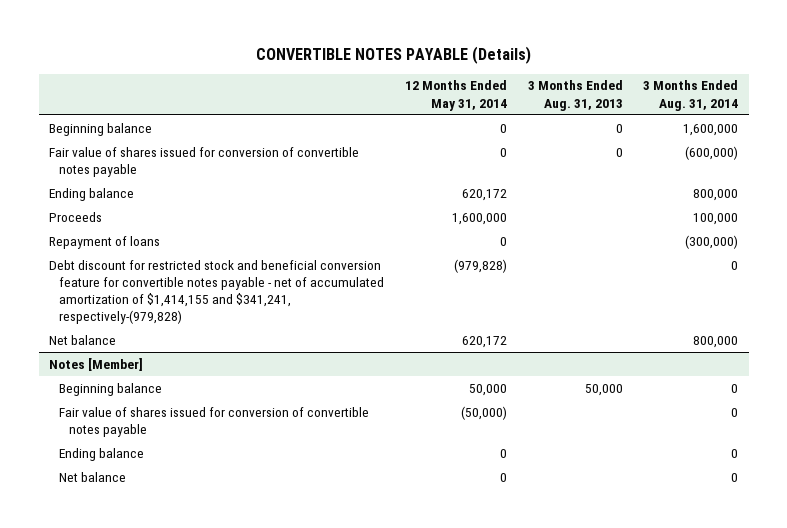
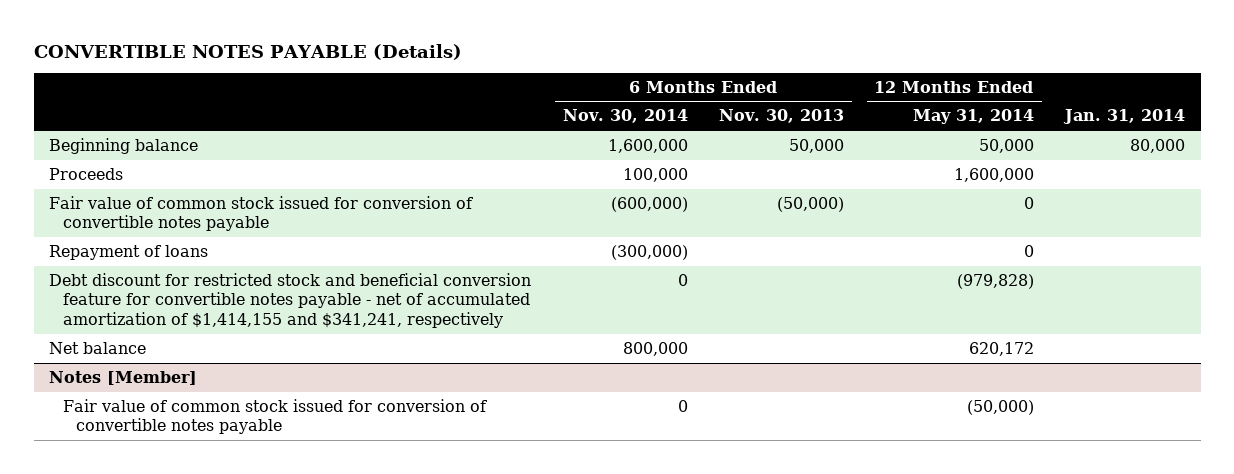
- | 12 Months Ended May 31, 2014 | 3 Months Ended Aug. 31, 2013 | 3 Months Ended Aug. 31, 2014
+ | 6 Months Ended Nov. 30, 2014 | 6 Months Ended Nov. 30, 2013 | 12 Months Ended May 31, 2014 | Jan. 31, 2014
- Beginning balance | 0 | 0 | 1,600,000
- Fair value of shares issued for conversion of convertible notes payable | 0 | 0 | (600,000)
- Ending balance | 620,172 | | 800,000
+ Beginning balance | 1,600,000 | 50,000 | 50,000 | 80,000
+ Fair value of common stock issued for conversion of convertible notes payable | (600,000) | (50,000) | 0 |
- Debt discount for restricted stock and beneficial conversion feature for convertible notes payable - net of accumulated amortization of $1,414,155 and $341,241, respectively-(979,828) | (979,828) | | 0
+ Debt discount for restricted stock and beneficial conversion feature for convertible notes payable - net of accumulated amortization of $1,414,155 and $341,241, respectively | 0 | | (979,828) |
@ Notes [Member]
- Beginning balance | 50,000 | 50,000 | 0
- Fair value of shares issued for conversion of convertible notes payable | (50,000) | | 0
- Ending balance | 0 | | 0
- Net balance | 0 | | 0
+ Fair value of common stock issued for conversion of convertible notes payable | 0 | | (50,000) |

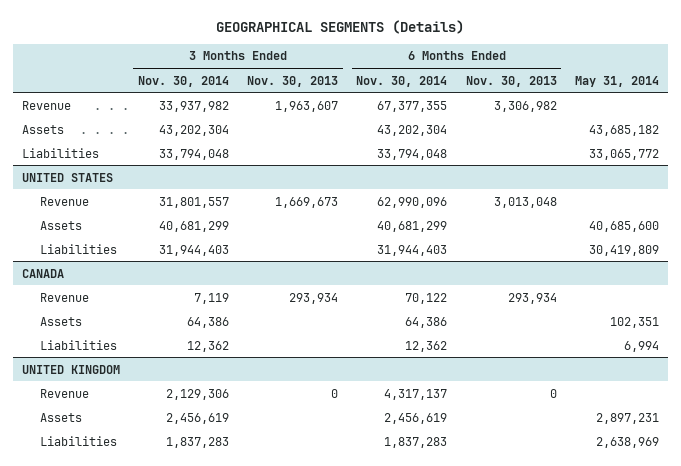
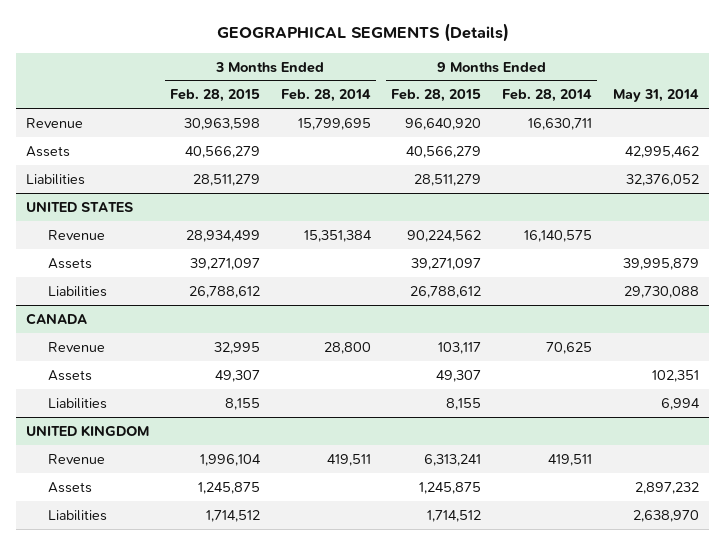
- | 3 Months Ended Nov. 30, 2014 | 3 Months Ended Nov. 30, 2013 | 6 Months Ended Nov. 30, 2014 | 6 Months Ended Nov. 30, 2013 | May 31, 2014
+ | 3 Months Ended Feb. 28, 2015 | 3 Months Ended Feb. 28, 2014 | 9 Months Ended Feb. 28, 2015 | 9 Months Ended Feb. 28, 2014 | May 31, 2014
- Assets | 43,202,304 | | 43,202,304 | | 43,685,182
- Liabilities | 33,794,048 | | 33,794,048 | | 33,065,772
+ Assets | 40,566,279 | | 40,566,279 | | 42,995,462
+ Liabilities | 28,511,279 | | 28,511,279 | | 32,376,052
@ UNITED STATES
- Assets | 40,681,299 | | 40,681,299 | | 40,685,600
- Liabilities | 31,944,403 | | 31,944,403 | | 30,419,809
+ Assets | 39,271,097 | | 39,271,097 | | 39,995,879
+ Liabilities | 26,788,612 | | 26,788,612 | | 29,730,088
@ UNITED KINGDOM
- Assets | 2,456,619 | | 2,456,619 | | 2,897,231
- Liabilities | 1,837,283 | | 1,837,283 | | 2,638,969
+ Assets | 1,245,875 | | 1,245,875 | | 2,897,232
+ Liabilities | 1,714,512 | | 1,714,512 | | 2,638,970

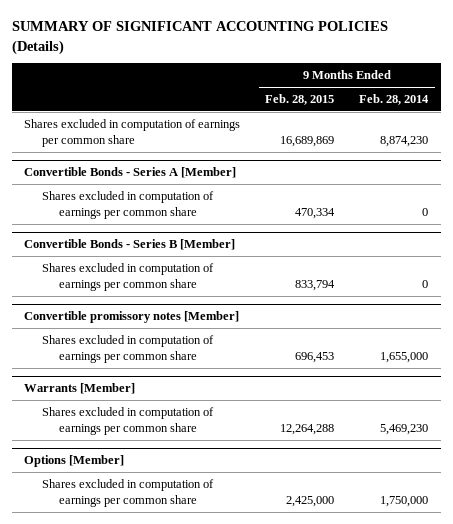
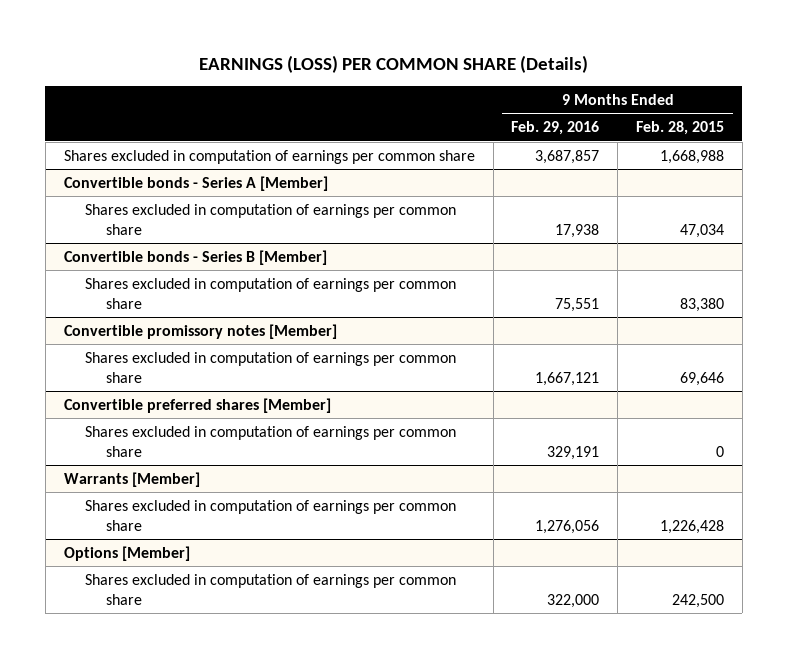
- SUMMARY OF SIGNIFICANT ACCOUNTING POLICIES (Details)
+ EARNINGS (LOSS) PER COMMON SHARE (Details)
- | 9 Months Ended Feb. 28, 2015 | 9 Months Ended Feb. 28, 2014
+ | 9 Months Ended Feb. 29, 2016 | 9 Months Ended Feb. 28, 2015
- Shares excluded in computation of earnings per common share | 16,689,869 | 8,874,230
- Convertible Bonds - Series A [Member]
- Shares excluded in computation of earnings per common share | 470,334 | 0
- Convertible Bonds - Series B [Member]
- Shares excluded in computation of earnings per common share | 833,794 | 0
+ Shares excluded in computation of earnings per common share | 3,687,857 | 1,668,988
+ Convertible bonds - Series A [Member]
+ Shares excluded in computation of earnings per common share | 17,938 | 47,034
+ Convertible bonds - Series B [Member]
+ Shares excluded in computation of earnings per common share | 75,551 | 83,380
@ Convertible promissory notes [Member]
- Shares excluded in computation of earnings per common share | 696,453 | 1,655,000
+ Shares excluded in computation of earnings per common share | 1,667,121 | 69,646
+ Convertible preferred shares [Member]
+ Shares excluded in computation of earnings per common share | 329,191 | 0
@ Warrants [Member]
- Shares excluded in computation of earnings per common share | 12,264,288 | 5,469,230
+ Shares excluded in computation of earnings per common share | 1,276,056 | 1,226,428
@ Options [Member]
- Shares excluded in computation of earnings per common share | 2,425,000 | 1,750,000
+ Shares excluded in computation of earnings per common share | 322,000 | 242,500

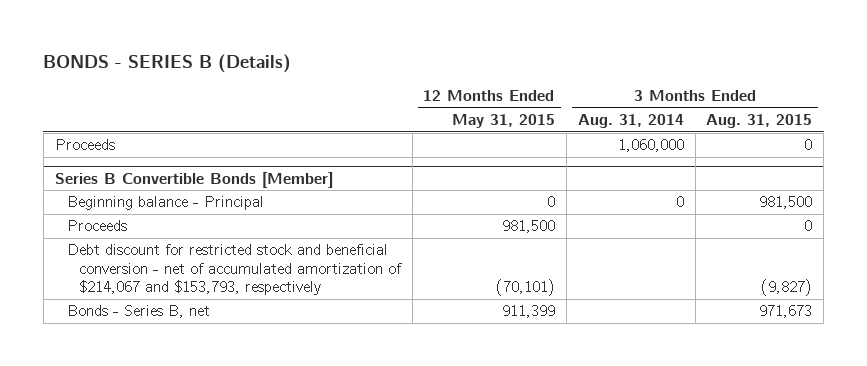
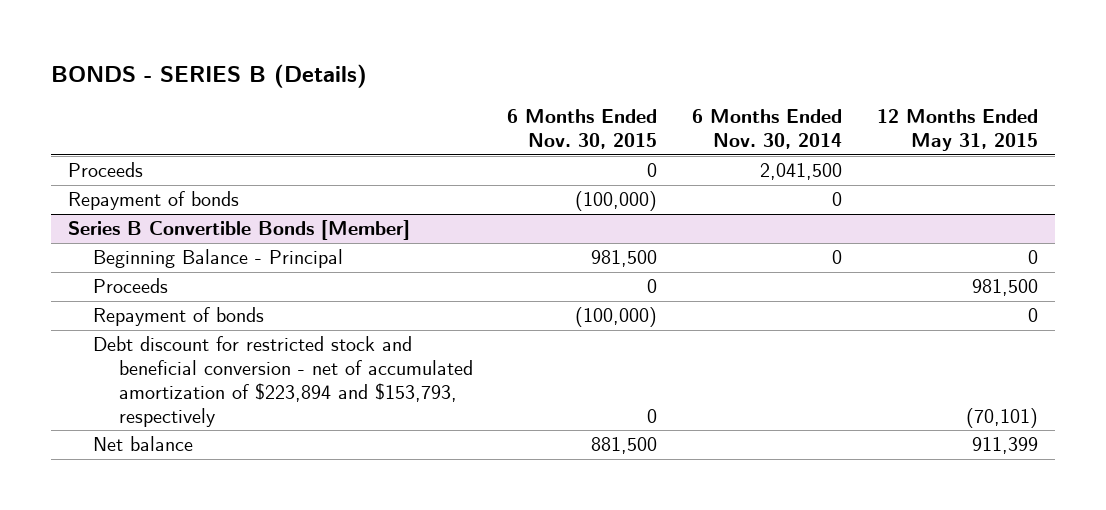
- | 12 Months Ended May 31, 2015 | 3 Months Ended Aug. 31, 2014 | 3 Months Ended Aug. 31, 2015
+ | 6 Months Ended Nov. 30, 2015 | 6 Months Ended Nov. 30, 2014 | 12 Months Ended May 31, 2015
+ Repayment of bonds | (100,000) | 0 |
@ Series B Convertible Bonds [Member]
- Beginning balance - Principal | 0 | 0 | 981,500
+ Beginning Balance - Principal | 981,500 | 0 | 0
- Debt discount for restricted stock and beneficial conversion - net of accumulated amortization of $214,067 and $153,793, respectively | (70,101) | | (9,827)
- Bonds - Series B, net | 911,399 | | 971,673
+ Repayment of bonds | (100,000) | | 0
+ Debt discount for restricted stock and beneficial conversion - net of accumulated amortization of $223,894 and $153,793, respectively | 0 | | (70,101)
+ Net balance | 881,500 | | 911,399

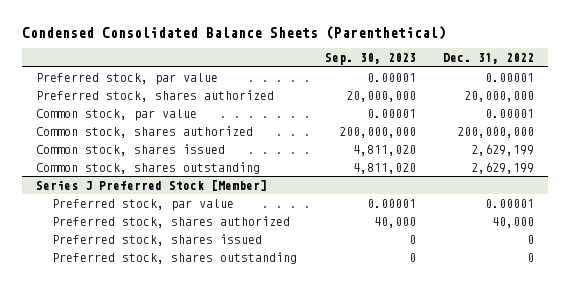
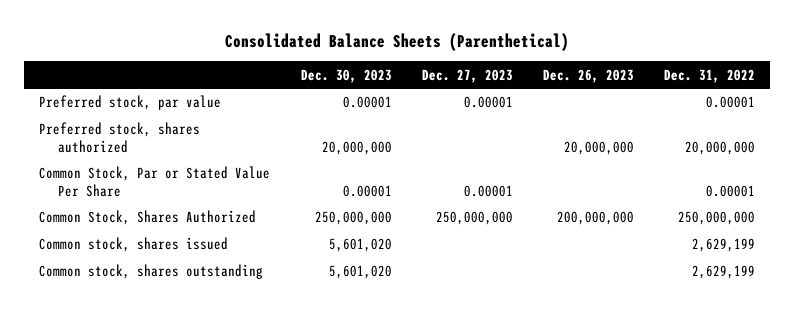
- Condensed Consolidated Balance Sheets (Parenthetical)
+ Consolidated Balance Sheets (Parenthetical)
- | Sep. 30, 2023 | Dec. 31, 2022
+ | Dec. 30, 2023 | Dec. 27, 2023 | Dec. 26, 2023 | Dec. 31, 2022
- Common stock, par value | 0.00001 | 0.00001
- Common stock, shares authorized | 200,000,000 | 200,000,000
+ Common Stock, Par or Stated Value Per Share | 0.00001 | 0.00001 | | 0.00001
+ Common Stock, Shares Authorized | 250,000,000 | 250,000,000 | 200,000,000 | 250,000,000
- Series J Preferred Stock [Member]
- Preferred stock, par value | 0.00001 | 0.00001
- Preferred stock, shares authorized | 40,000 | 40,000
- Preferred stock, shares issued | 0 | 0
- Preferred stock, shares outstanding | 0 | 0

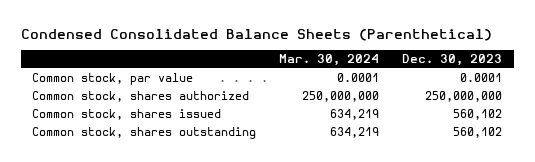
- Consolidated Balance Sheets (Parenthetical)
+ Condensed Consolidated Balance Sheets (Parenthetical)
- | Dec. 30, 2023 | Dec. 27, 2023 | Dec. 26, 2023 | Dec. 31, 2022
+ | Mar. 30, 2024 | Dec. 30, 2023
- Preferred stock, par value | 0.00001 | 0.00001 | | 0.00001
- Preferred stock, shares authorized | 20,000,000 | | 20,000,000 | 20,000,000
- Common Stock, Par or Stated Value Per Share | 0.00001 | 0.00001 | | 0.00001
- Common Stock, Shares Authorized | 250,000,000 | 250,000,000 | 200,000,000 | 250,000,000
- Common stock, shares issued | 5,601,020 | | | 2,629,199
- Common stock, shares outstanding | 5,601,020 | | | 2,629,199
+ Common stock, par value | 0.0001 | 0.0001
+ Common stock, shares authorized | 250,000,000 | 250,000,000
+ Common stock, shares issued | 634,219 | 560,102
+ Common stock, shares outstanding | 634,219 | 560,102

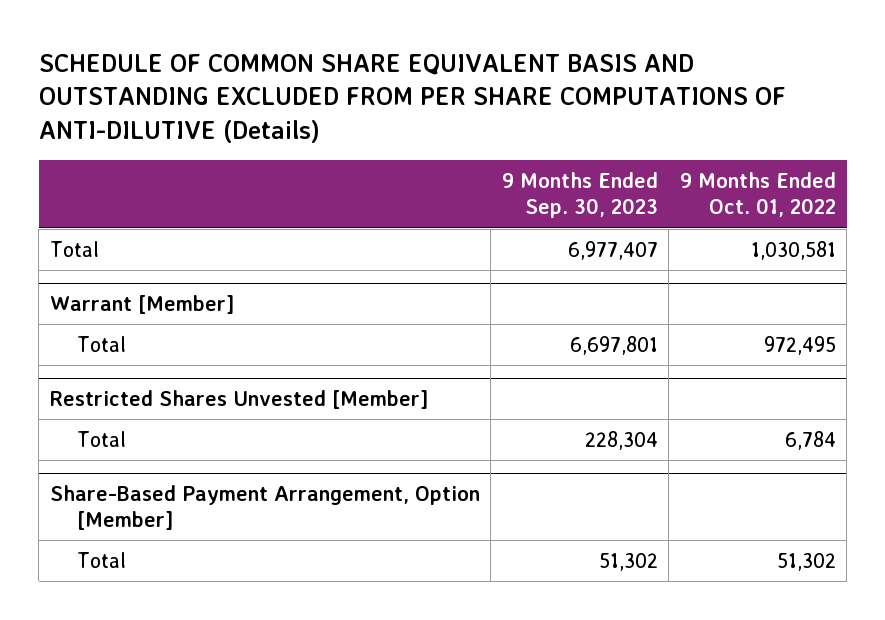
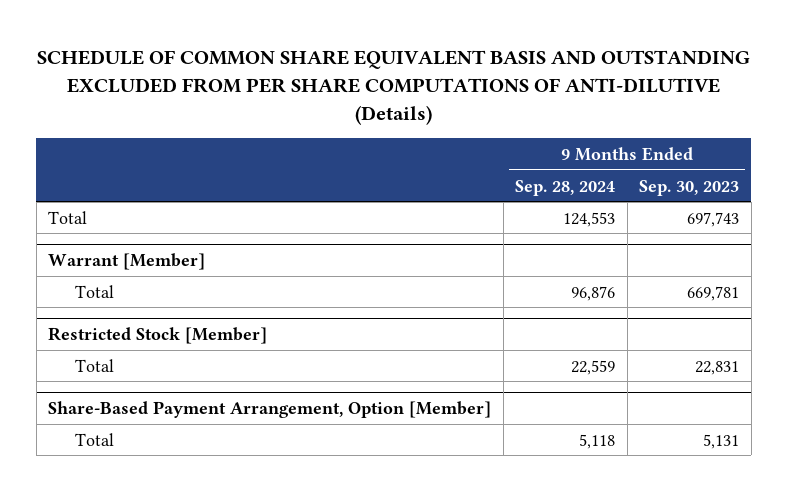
- | 9 Months Ended Sep. 30, 2023 | 9 Months Ended Oct. 01, 2022
+ | 9 Months Ended Sep. 28, 2024 | 9 Months Ended Sep. 30, 2023
- Total | 6,977,407 | 1,030,581
+ Total | 124,553 | 697,743
@ Warrant [Member]
- Total | 6,697,801 | 972,495
- Restricted Shares Unvested [Member]
- Total | 228,304 | 6,784
@ Warrant [Member]
+ Total | 96,876 | 669,781
+ Restricted Stock [Member]
+ Total | 22,559 | 22,831
@ Share-Based Payment Arrangement, Option [Member]
- Total | 51,302 | 51,302
+ Total | 5,118 | 5,131

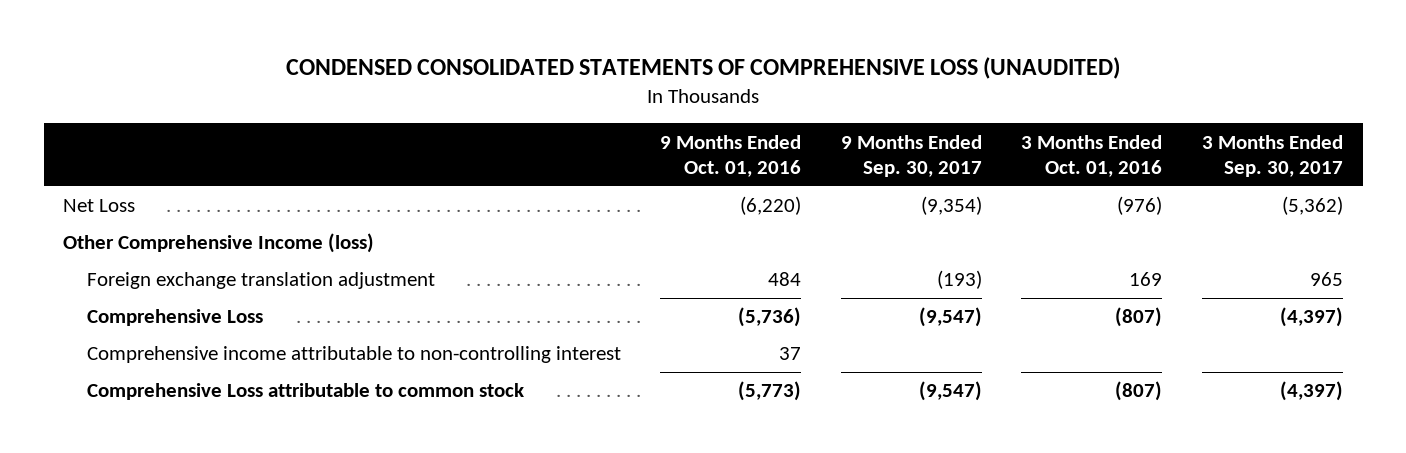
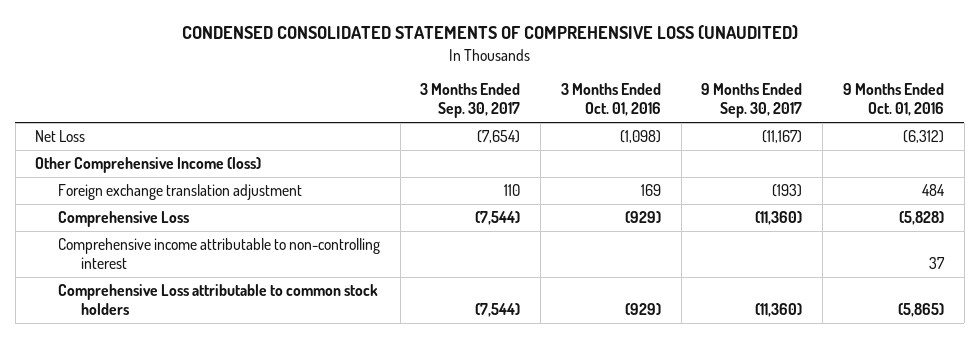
- | 9 Months Ended Oct. 01, 2016 | 9 Months Ended Sep. 30, 2017 | 3 Months Ended Oct. 01, 2016 | 3 Months Ended Sep. 30, 2017
+ | 3 Months Ended Sep. 30, 2017 | 3 Months Ended Oct. 01, 2016 | 9 Months Ended Sep. 30, 2017 | 9 Months Ended Oct. 01, 2016
- Net Loss | (6,220) | (9,354) | (976) | (5,362)
+ Net Loss | (7,654) | (1,098) | (11,167) | (6,312)
- Foreign exchange translation adjustment | 484 | (193) | 169 | 965
- Comprehensive Loss | (5,736) | (9,547) | (807) | (4,397)
+ Foreign exchange translation adjustment | 110 | 169 | (193) | 484
+ Comprehensive Loss | (7,544) | (929) | (11,360) | (5,828)
- Comprehensive Loss attributable to common stock | (5,773) | (9,547) | (807) | (4,397)
+ Comprehensive Loss attributable to common stock holders | (7,544) | (929) | (11,360) | (5,865)

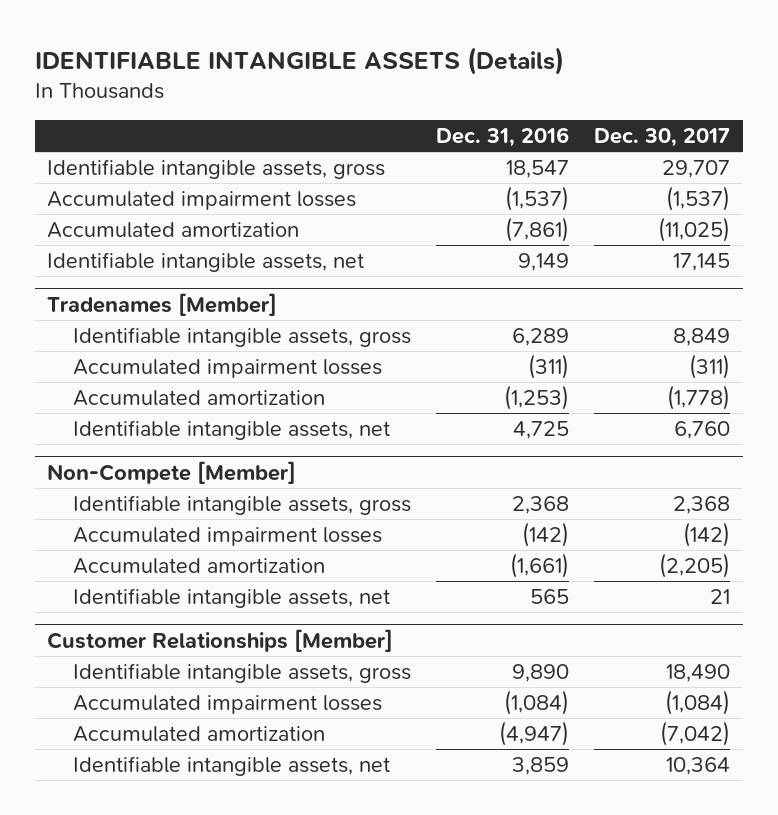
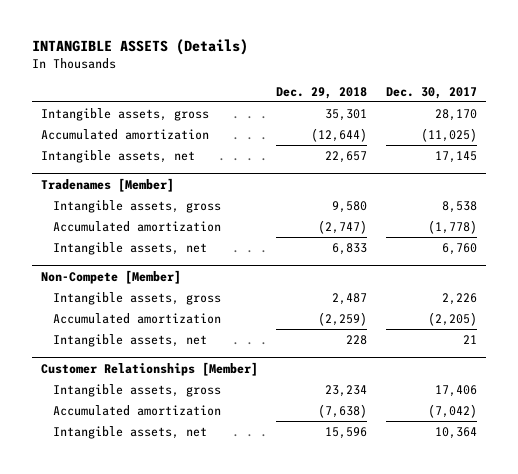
- IDENTIFIABLE INTANGIBLE ASSETS (Details)
+ INTANGIBLE ASSETS (Details)
- | Dec. 31, 2016 | Dec. 30, 2017
+ | Dec. 29, 2018 | Dec. 30, 2017
- Identifiable intangible assets, gross | 18,547 | 29,707
- Accumulated impairment losses | (1,537) | (1,537)
+ Intangible assets, gross | 35,301 | 28,170
- Identifiable intangible assets, net | 9,149 | 17,145
+ Intangible assets, net | 22,657 | 17,145
@ Tradenames [Member]
- Identifiable intangible assets, gross | 6,289 | 8,849
- Accumulated impairment losses | (311) | (311)
+ Intangible assets, gross | 9,580 | 8,538
- Identifiable intangible assets, net | 4,725 | 6,760
+ Intangible assets, net | 6,833 | 6,760
@ Non-Compete [Member]
- Identifiable intangible assets, gross | 2,368 | 2,368
- Accumulated impairment losses | (142) | (142)
+ Intangible assets, gross | 2,487 | 2,226
- Identifiable intangible assets, net | 565 | 21
+ Intangible assets, net | 228 | 21
@ Customer Relationships [Member]
- Identifiable intangible assets, gross | 9,890 | 18,490
- Accumulated impairment losses | (1,084) | (1,084)
+ Intangible assets, gross | 23,234 | 17,406
- Identifiable intangible assets, net | 3,859 | 10,364
+ Intangible assets, net | 15,596 | 10,364

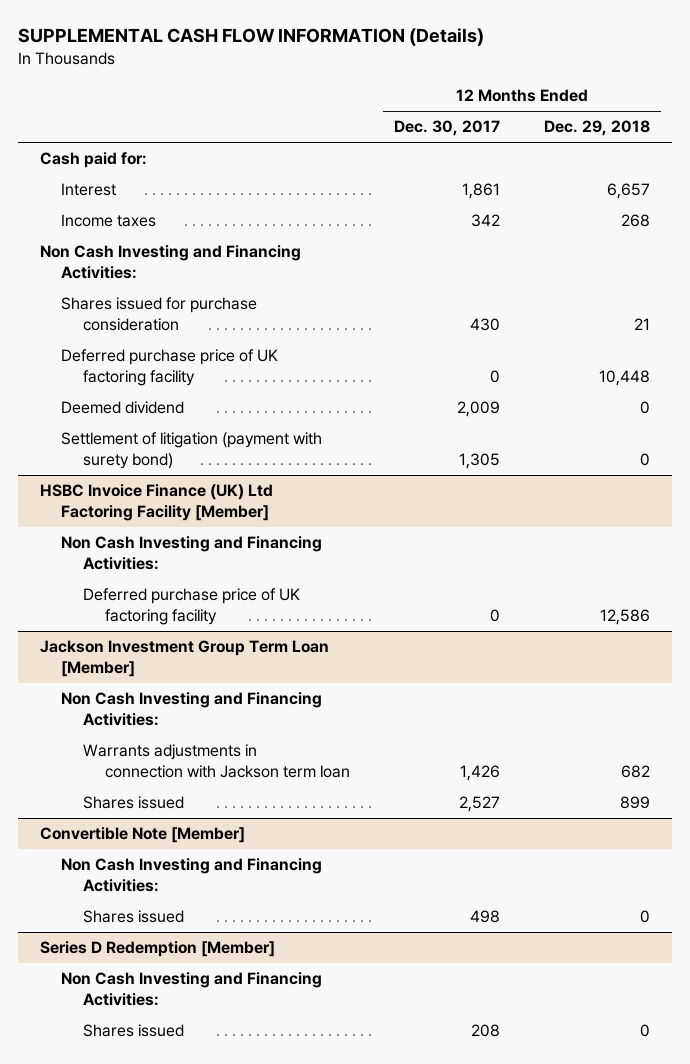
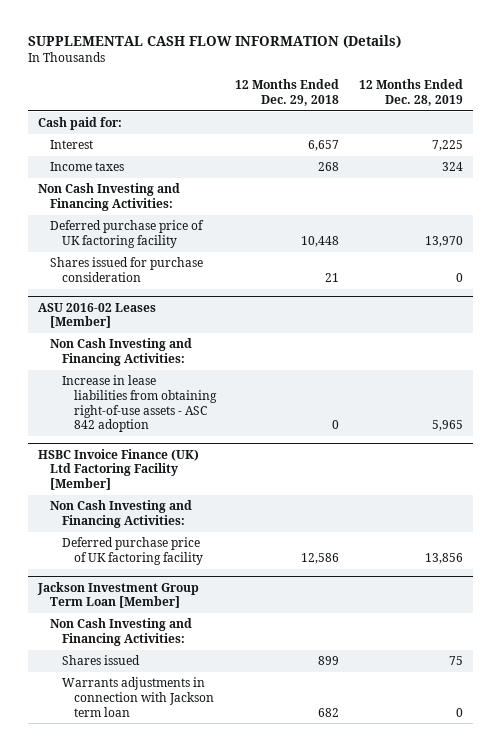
- | 12 Months Ended Dec. 30, 2017 | 12 Months Ended Dec. 29, 2018
+ | 12 Months Ended Dec. 29, 2018 | 12 Months Ended Dec. 28, 2019
- Deemed dividend | 2,009 | 0
- Settlement of litigation (payment with surety bond) | 1,305 | 0
moved down: Shares issued for purchase consideration | 21 | 0
+ ASU 2016-02 Leases [Member]
+ Non Cash Investing and Financing Activities:
+ Increase in lease liabilities from obtaining right-of-use assets - ASC 842 adoption | 0 | 5,965
- Convertible Note [Member]
- Non Cash Investing and Financing Activities:
- Shares issued | 498 | 0
- Series D Redemption [Member]
- Non Cash Investing and Financing Activities:
- Shares issued | 208 | 0
@ Jackson Investment Group Term Loan [Member]
moved down: Warrants adjustments in connection with Jackson term loan | 682 | 0

